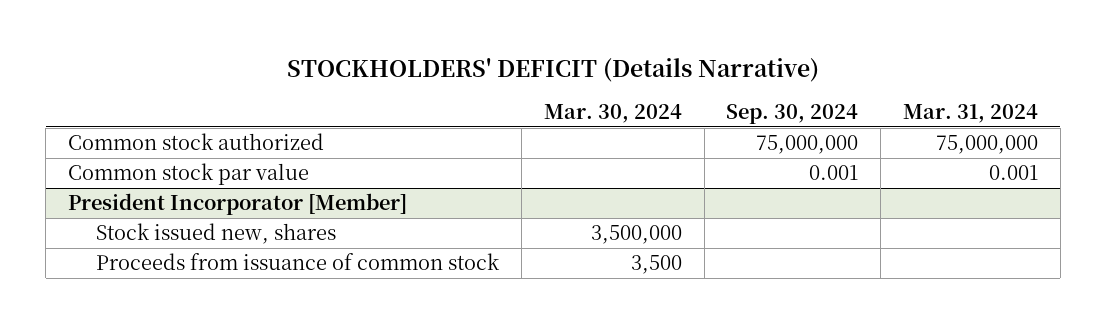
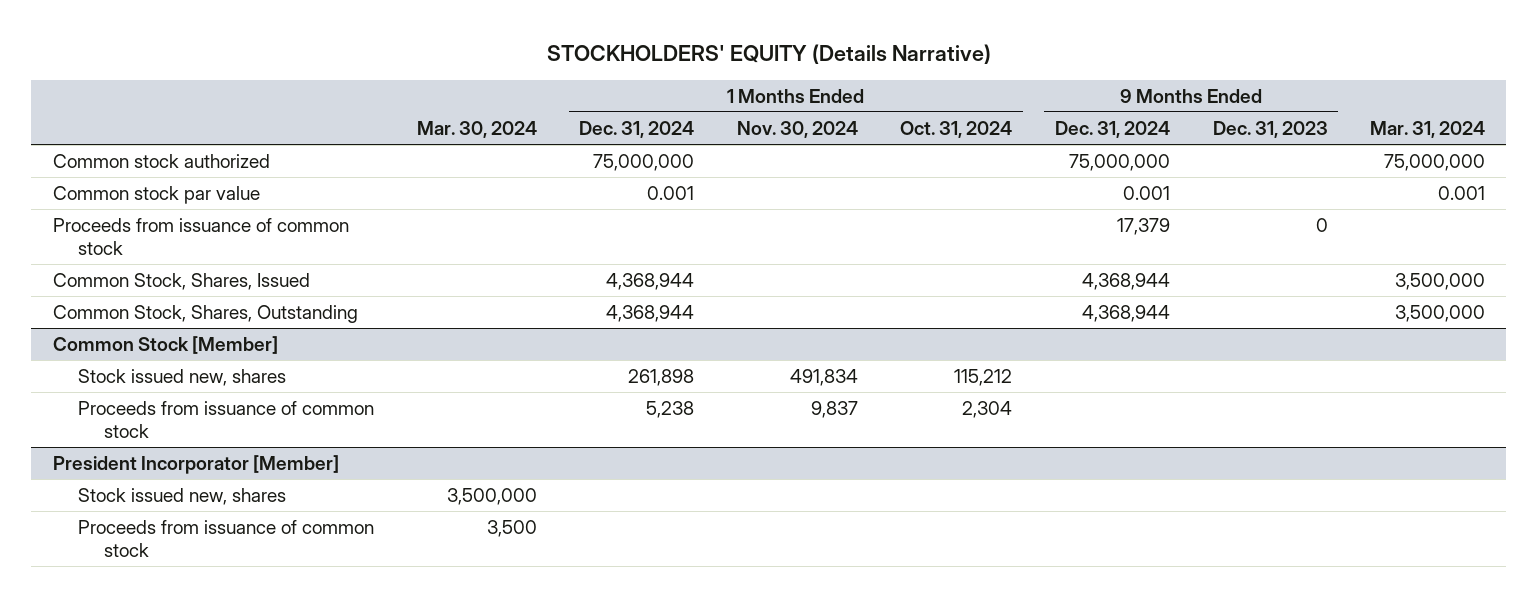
- STOCKHOLDERS' DEFICIT (Details Narrative)
+ STOCKHOLDERS' EQUITY (Details Narrative)
- | Mar. 30, 2024 | Sep. 30, 2024 | Mar. 31, 2024
+ | Mar. 30, 2024 | 1 Months Ended Dec. 31, 2024 | 1 Months Ended Nov. 30, 2024 | 1 Months Ended Oct. 31, 2024 | 9 Months Ended Dec. 31, 2024 | 9 Months Ended Dec. 31, 2023 | Mar. 31, 2024
+ Proceeds from issuance of common stock | | | | | 17,379 | 0 |
+ Common Stock, Shares, Issued | | 4,368,944 | | | 4,368,944 | | 3,500,000
+ Common Stock, Shares, Outstanding | | 4,368,944 | | | 4,368,944 | | 3,500,000
+ Common Stock [Member]
+ Stock issued new, shares | | 261,898 | 491,834 | 115,212 | | |
+ Proceeds from issuance of common stock | | 5,238 | 9,837 | 2,304 | | |

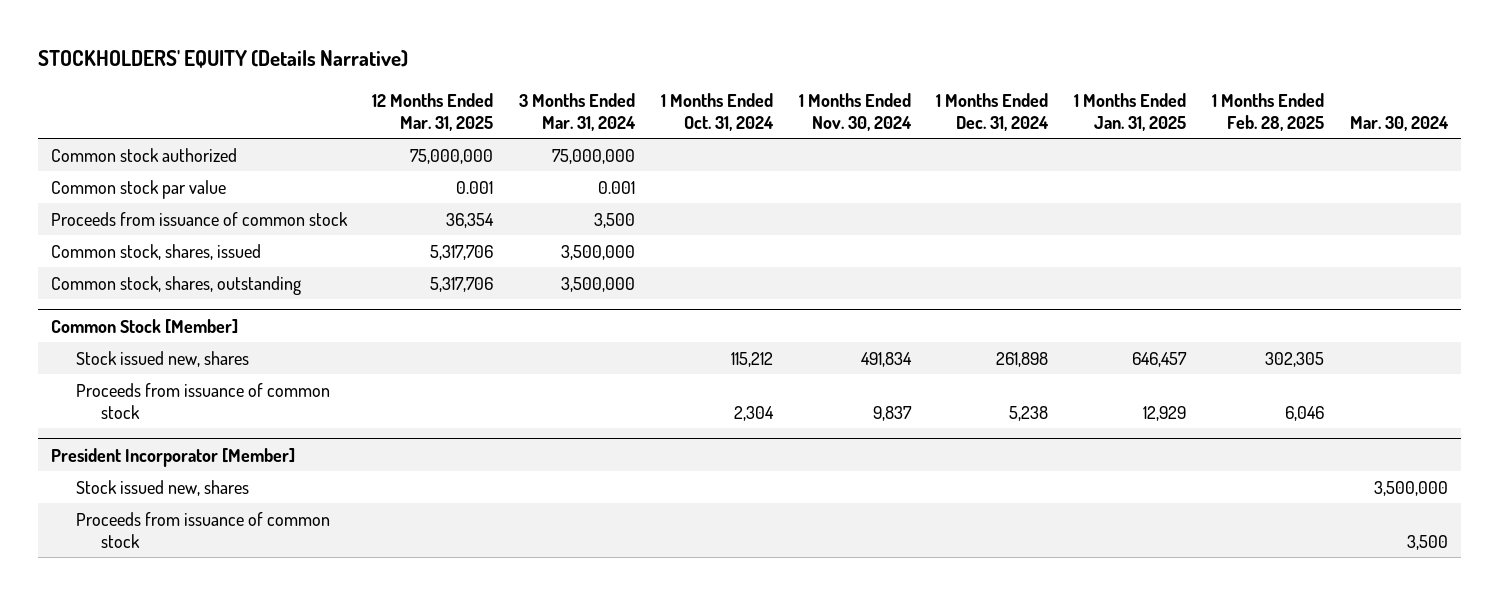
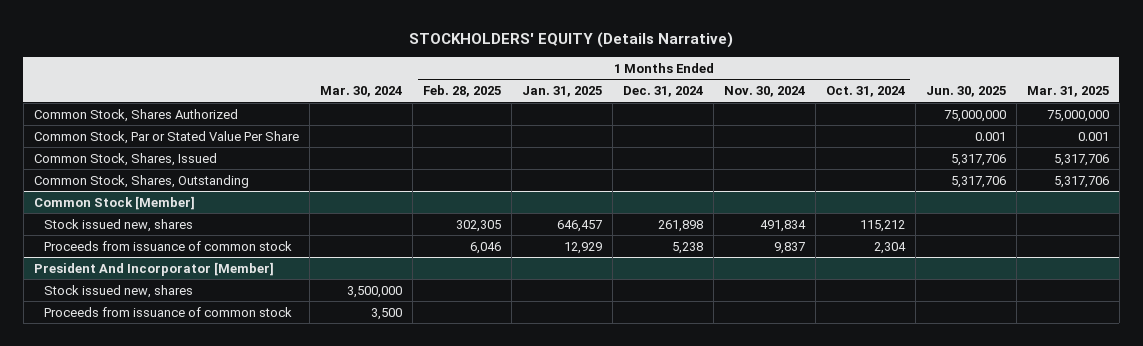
- | 12 Months Ended Mar. 31, 2025 | 3 Months Ended Mar. 31, 2024 | 1 Months Ended Oct. 31, 2024 | 1 Months Ended Nov. 30, 2024 | 1 Months Ended Dec. 31, 2024 | 1 Months Ended Jan. 31, 2025 | 1 Months Ended Feb. 28, 2025 | Mar. 30, 2024
+ | Mar. 30, 2024 | 1 Months Ended Feb. 28, 2025 | 1 Months Ended Jan. 31, 2025 | 1 Months Ended Dec. 31, 2024 | 1 Months Ended Nov. 30, 2024 | 1 Months Ended Oct. 31, 2024 | Jun. 30, 2025 | Mar. 31, 2025
- Common stock authorized | 75,000,000 | 75,000,000 | | | | | |
- Common stock par value | 0.001 | 0.001 | | | | | |
- Proceeds from issuance of common stock | 36,354 | 3,500 | | | | | |
- Common stock, shares, issued | 5,317,706 | 3,500,000 | | | | | |
- Common stock, shares, outstanding | 5,317,706 | 3,500,000 | | | | | |
+ Common Stock, Shares Authorized | | | | | | | 75,000,000 | 75,000,000
+ Common Stock, Par or Stated Value Per Share | | | | | | | 0.001 | 0.001
+ Common Stock, Shares, Issued | | | | | | | 5,317,706 | 5,317,706
+ Common Stock, Shares, Outstanding | | | | | | | 5,317,706 | 5,317,706
- President Incorporator [Member]
+ President And Incorporator [Member]

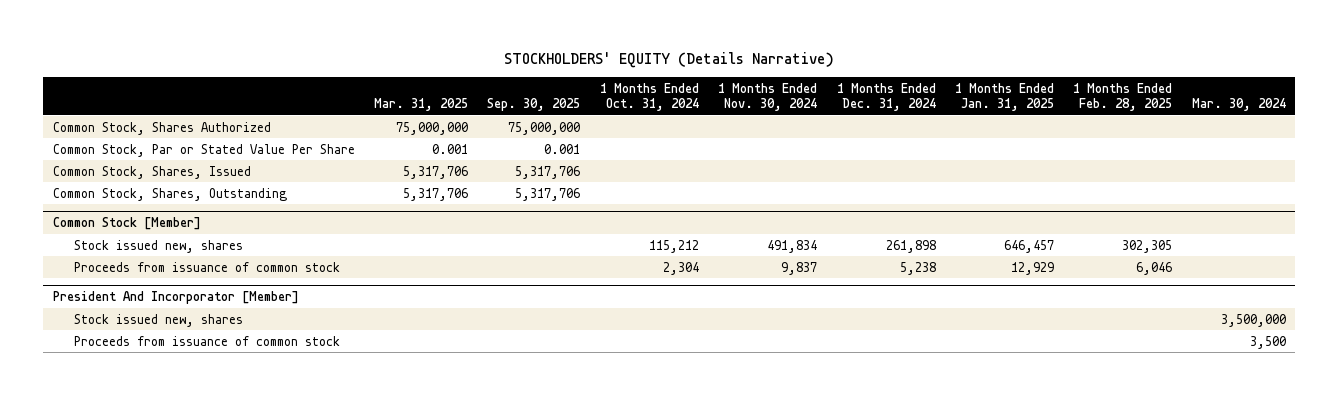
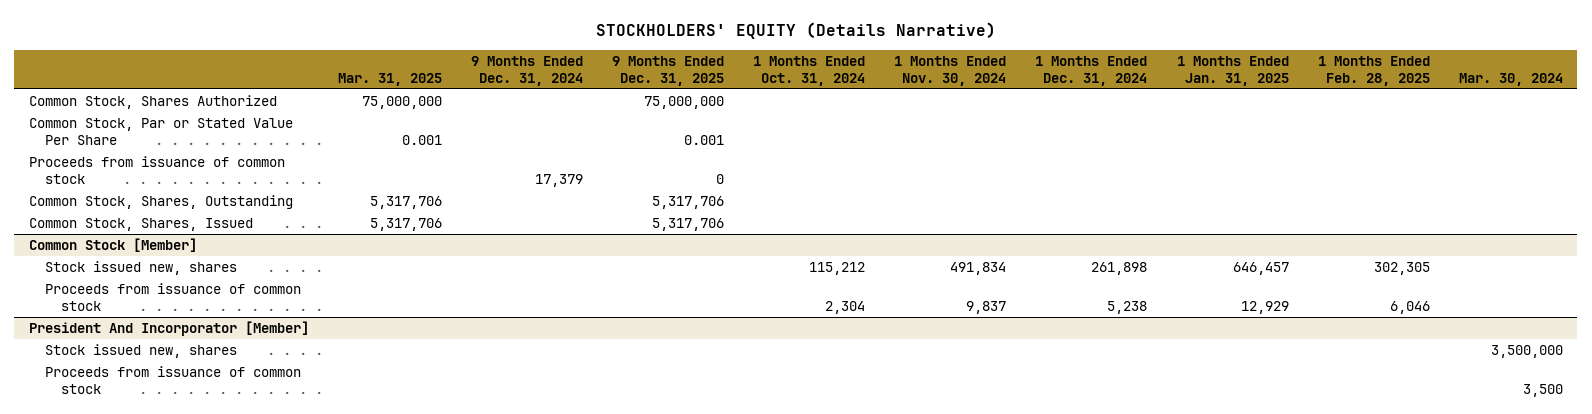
- | Mar. 31, 2025 | Sep. 30, 2025 | 1 Months Ended Oct. 31, 2024 | 1 Months Ended Nov. 30, 2024 | 1 Months Ended Dec. 31, 2024 | 1 Months Ended Jan. 31, 2025 | 1 Months Ended Feb. 28, 2025 | Mar. 30, 2024
+ | Mar. 31, 2025 | 9 Months Ended Dec. 31, 2024 | 9 Months Ended Dec. 31, 2025 | 1 Months Ended Oct. 31, 2024 | 1 Months Ended Nov. 30, 2024 | 1 Months Ended Dec. 31, 2024 | 1 Months Ended Jan. 31, 2025 | 1 Months Ended Feb. 28, 2025 | Mar. 30, 2024
+ Proceeds from issuance of common stock | | 17,379 | 0 | | | | | |
moved down: Common Stock, Shares, Issued | 5,317,706 | | 5,317,706 | | | | | |

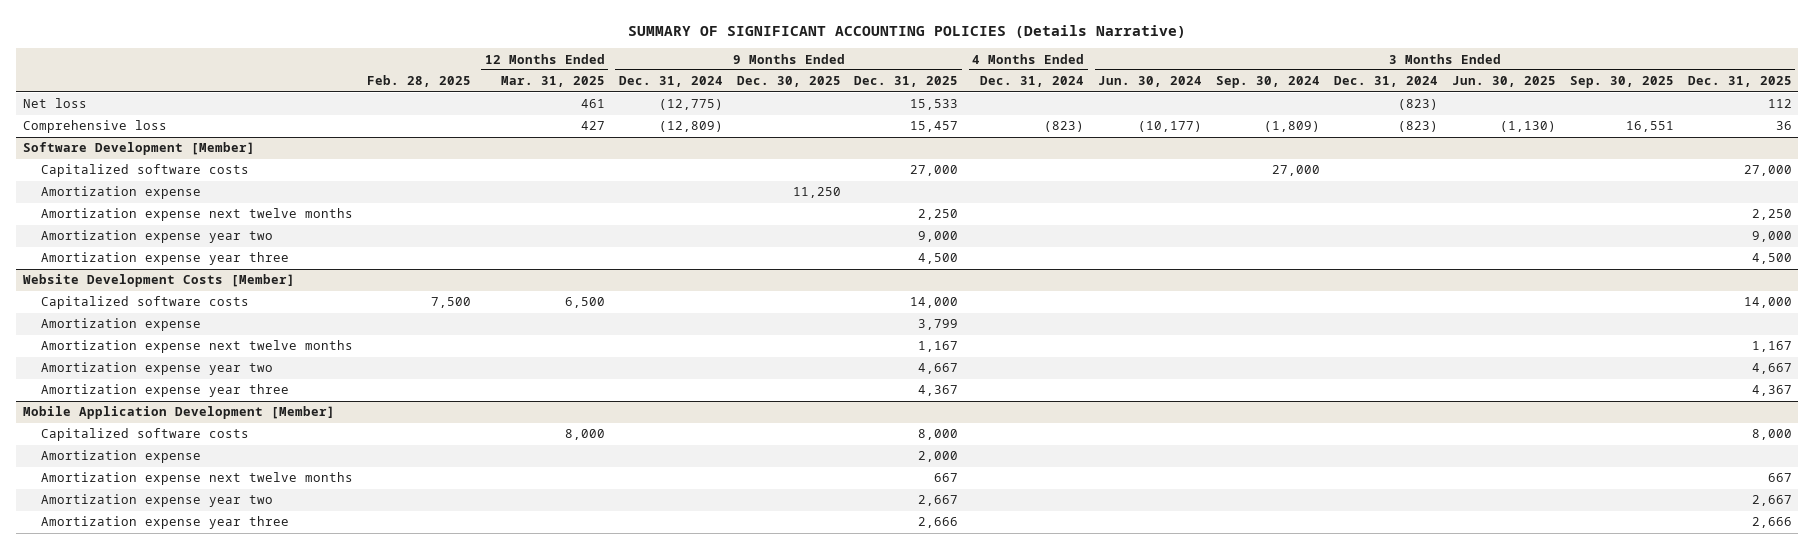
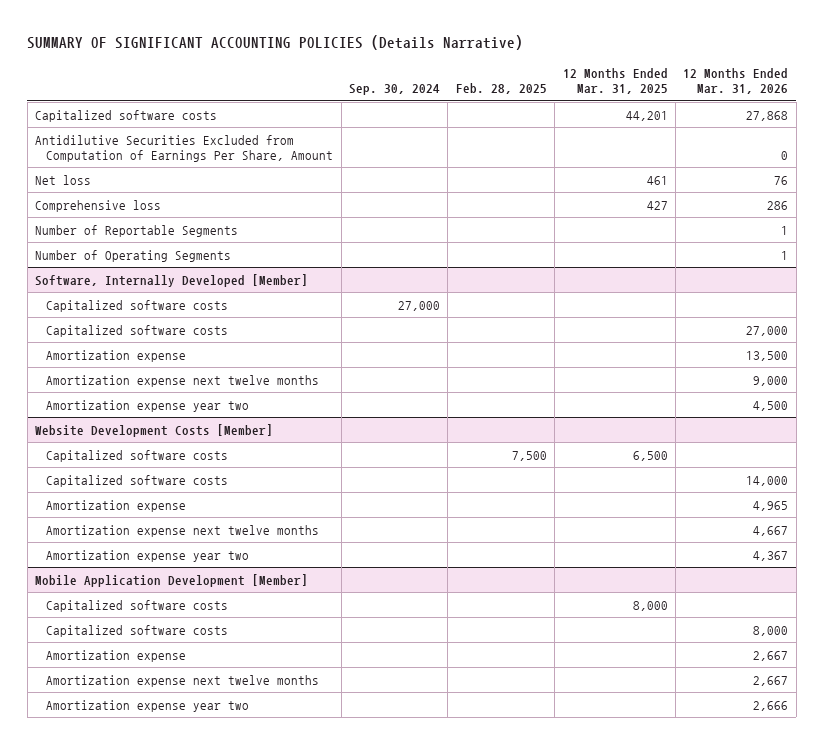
- | Feb. 28, 2025 | 12 Months Ended Mar. 31, 2025 | 9 Months Ended Dec. 31, 2024 | 9 Months Ended Dec. 30, 2025 | 9 Months Ended Dec. 31, 2025 | 4 Months Ended Dec. 31, 2024 | 3 Months Ended Jun. 30, 2024 | 3 Months Ended Sep. 30, 2024 | 3 Months Ended Dec. 31, 2024 | 3 Months Ended Jun. 30, 2025 | 3 Months Ended Sep. 30, 2025 | 3 Months Ended Dec. 31, 2025
+ | Sep. 30, 2024 | Feb. 28, 2025 | 12 Months Ended Mar. 31, 2025 | 12 Months Ended Mar. 31, 2026
+ Capitalized software costs | | | 44,201 | 27,868
+ Antidilutive Securities Excluded from Computation of Earnings Per Share, Amount | | | | 0
- Software Development [Member]
+ Number of Reportable Segments | | | | 1
+ Number of Operating Segments | | | | 1
+ Software, Internally Developed [Member]
+ Capitalized software costs | | | | 27,000
- Amortization expense year three | | | | | 4,500 | | | | | | | 4,500
@ Website Development Costs [Member]
+ Capitalized software costs | | | | 14,000
- Amortization expense year three | | | | | 4,367 | | | | | | | 4,367
@ Mobile Application Development [Member]
+ Capitalized software costs | | | | 8,000
- Amortization expense year three | | | | | 2,666 | | | | | | | 2,666

